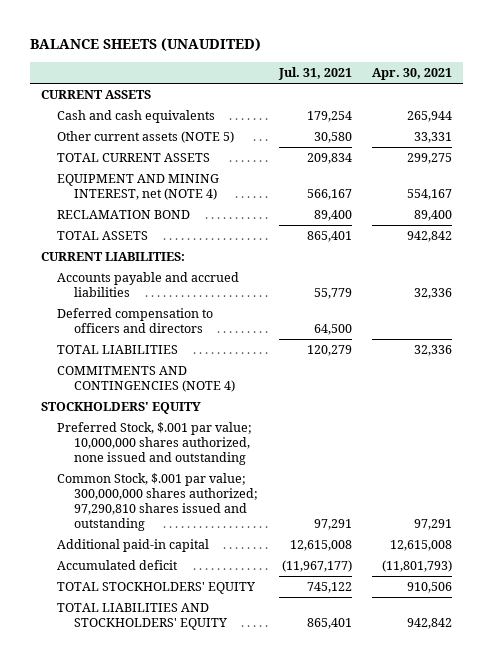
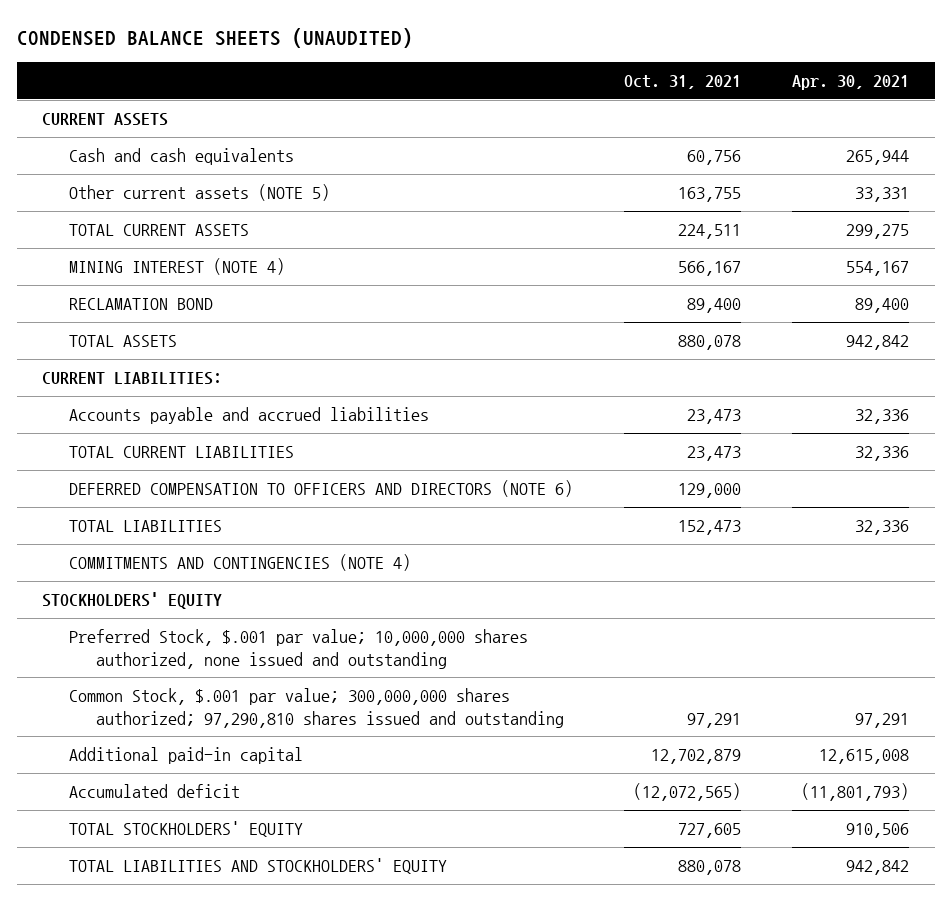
- BALANCE SHEETS (UNAUDITED)
+ CONDENSED BALANCE SHEETS (UNAUDITED)
- | Jul. 31, 2021 | Apr. 30, 2021
+ | Oct. 31, 2021 | Apr. 30, 2021
- EQUIPMENT AND MINING INTEREST, net (NOTE 4) | 566,167 | 554,167
+ MINING INTEREST (NOTE 4) | 566,167 | 554,167
- Deferred compensation to officers and directors | 64,500 |
+ TOTAL CURRENT LIABILITIES | 23,473 | 32,336
+ DEFERRED COMPENSATION TO OFFICERS AND DIRECTORS (NOTE 6) | 129,000 |

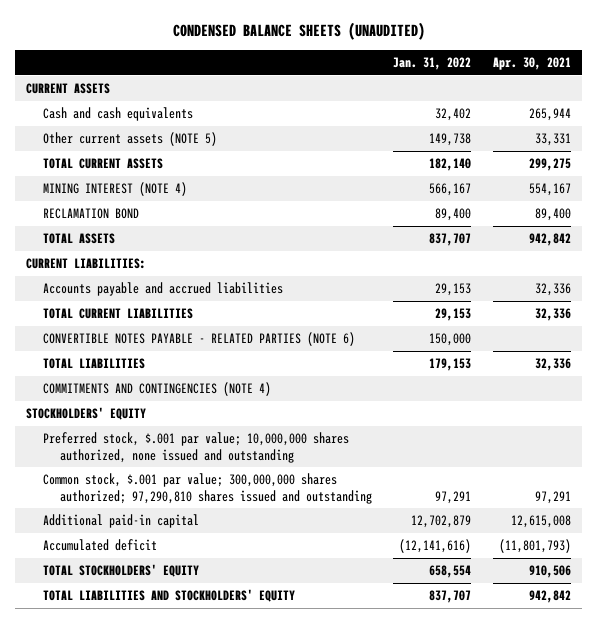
- | Oct. 31, 2021 | Apr. 30, 2021
+ | Jan. 31, 2022 | Apr. 30, 2021
- DEFERRED COMPENSATION TO OFFICERS AND DIRECTORS (NOTE 6) | 129,000 |
+ CONVERTIBLE NOTES PAYABLE - RELATED PARTIES (NOTE 6) | 150,000 |
- Preferred Stock, $.001 par value; 10,000,000 shares authorized, none issued and outstanding
- Common Stock, $.001 par value; 300,000,000 shares authorized; 97,290,810 shares issued and outstanding | 97,291 | 97,291
+ Preferred stock, $.001 par value; 10,000,000 shares authorized, none issued and outstanding
+ Common stock, $.001 par value; 300,000,000 shares authorized; 97,290,810 shares issued and outstanding | 97,291 | 97,291

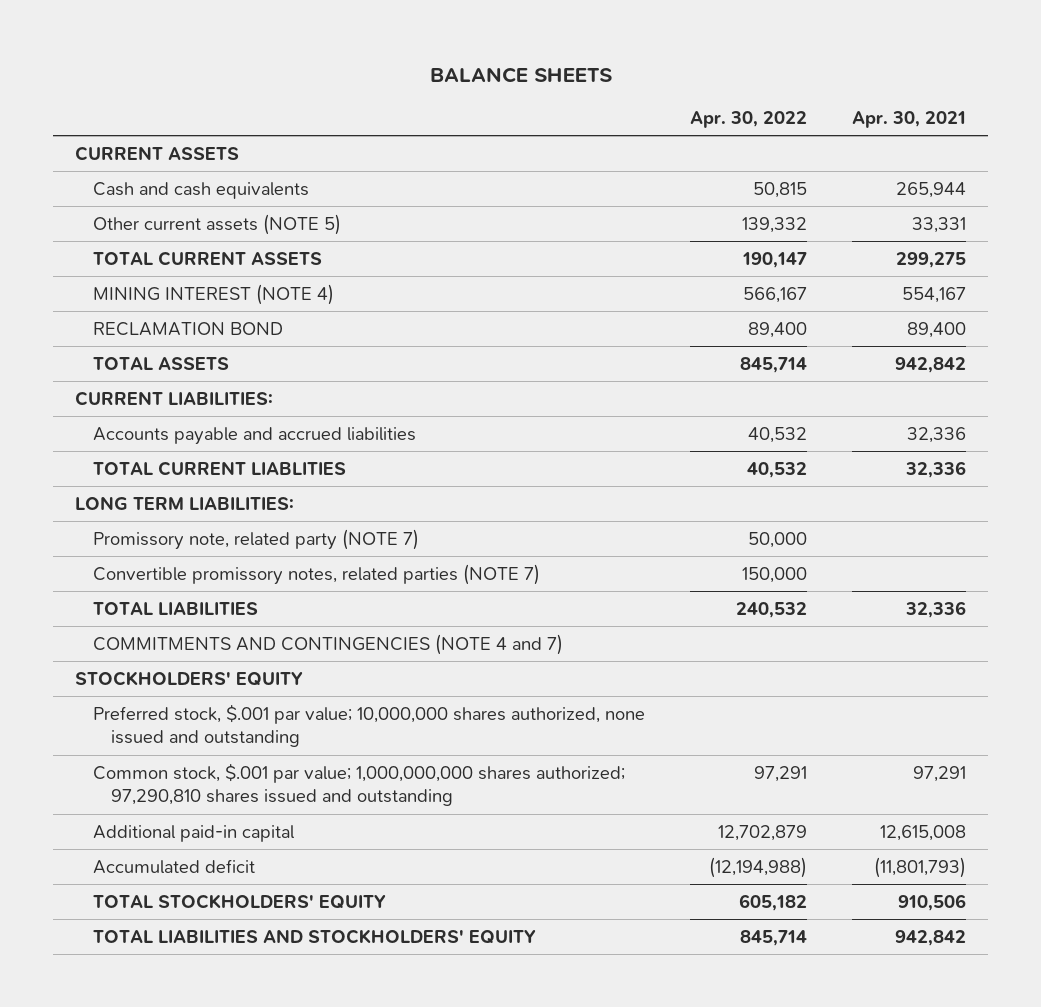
- CONDENSED BALANCE SHEETS (UNAUDITED)
+ BALANCE SHEETS
- | Jan. 31, 2022 | Apr. 30, 2021
+ | Apr. 30, 2022 | Apr. 30, 2021
- TOTAL CURRENT LIABILITIES | 29,153 | 32,336
- CONVERTIBLE NOTES PAYABLE - RELATED PARTIES (NOTE 6) | 150,000 |
+ TOTAL CURRENT LIABLITIES | 40,532 | 32,336
+ LONG TERM LIABILITIES:
+ Promissory note, related party (NOTE 7) | 50,000 |
+ Convertible promissory notes, related parties (NOTE 7) | 150,000 |
- COMMITMENTS AND CONTINGENCIES (NOTE 4)
+ COMMITMENTS AND CONTINGENCIES (NOTE 4 and 7)
- Common stock, $.001 par value; 300,000,000 shares authorized; 97,290,810 shares issued and outstanding | 97,291 | 97,291
+ Common stock, $.001 par value; 1,000,000,000 shares authorized; 97,290,810 shares issued and outstanding | 97,291 | 97,291

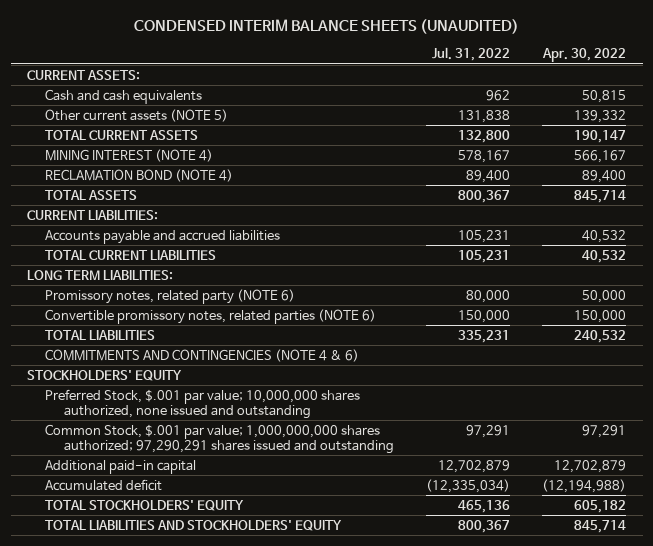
- BALANCE SHEETS
+ CONDENSED INTERIM BALANCE SHEETS (UNAUDITED)
- | Apr. 30, 2022 | Apr. 30, 2021
+ | Jul. 31, 2022 | Apr. 30, 2022
- CURRENT ASSETS
+ CURRENT ASSETS:
- RECLAMATION BOND | 89,400 | 89,400
+ RECLAMATION BOND (NOTE 4) | 89,400 | 89,400
- TOTAL CURRENT LIABLITIES | 40,532 | 32,336
+ TOTAL CURRENT LIABILITIES | 105,231 | 40,532
- Promissory note, related party (NOTE 7) | 50,000 |
- Convertible promissory notes, related parties (NOTE 7) | 150,000 |
+ Promissory notes, related party (NOTE 6) | 80,000 | 50,000
+ Convertible promissory notes, related parties (NOTE 6) | 150,000 | 150,000
- COMMITMENTS AND CONTINGENCIES (NOTE 4 and 7)
+ COMMITMENTS AND CONTINGENCIES (NOTE 4 & 6)
- Preferred stock, $.001 par value; 10,000,000 shares authorized, none issued and outstanding
- Common stock, $.001 par value; 1,000,000,000 shares authorized; 97,290,810 shares issued and outstanding | 97,291 | 97,291
+ Preferred Stock, $.001 par value; 10,000,000 shares authorized, none issued and outstanding
+ Common Stock, $.001 par value; 1,000,000,000 shares authorized; 97,290,291 shares issued and outstanding | 97,291 | 97,291

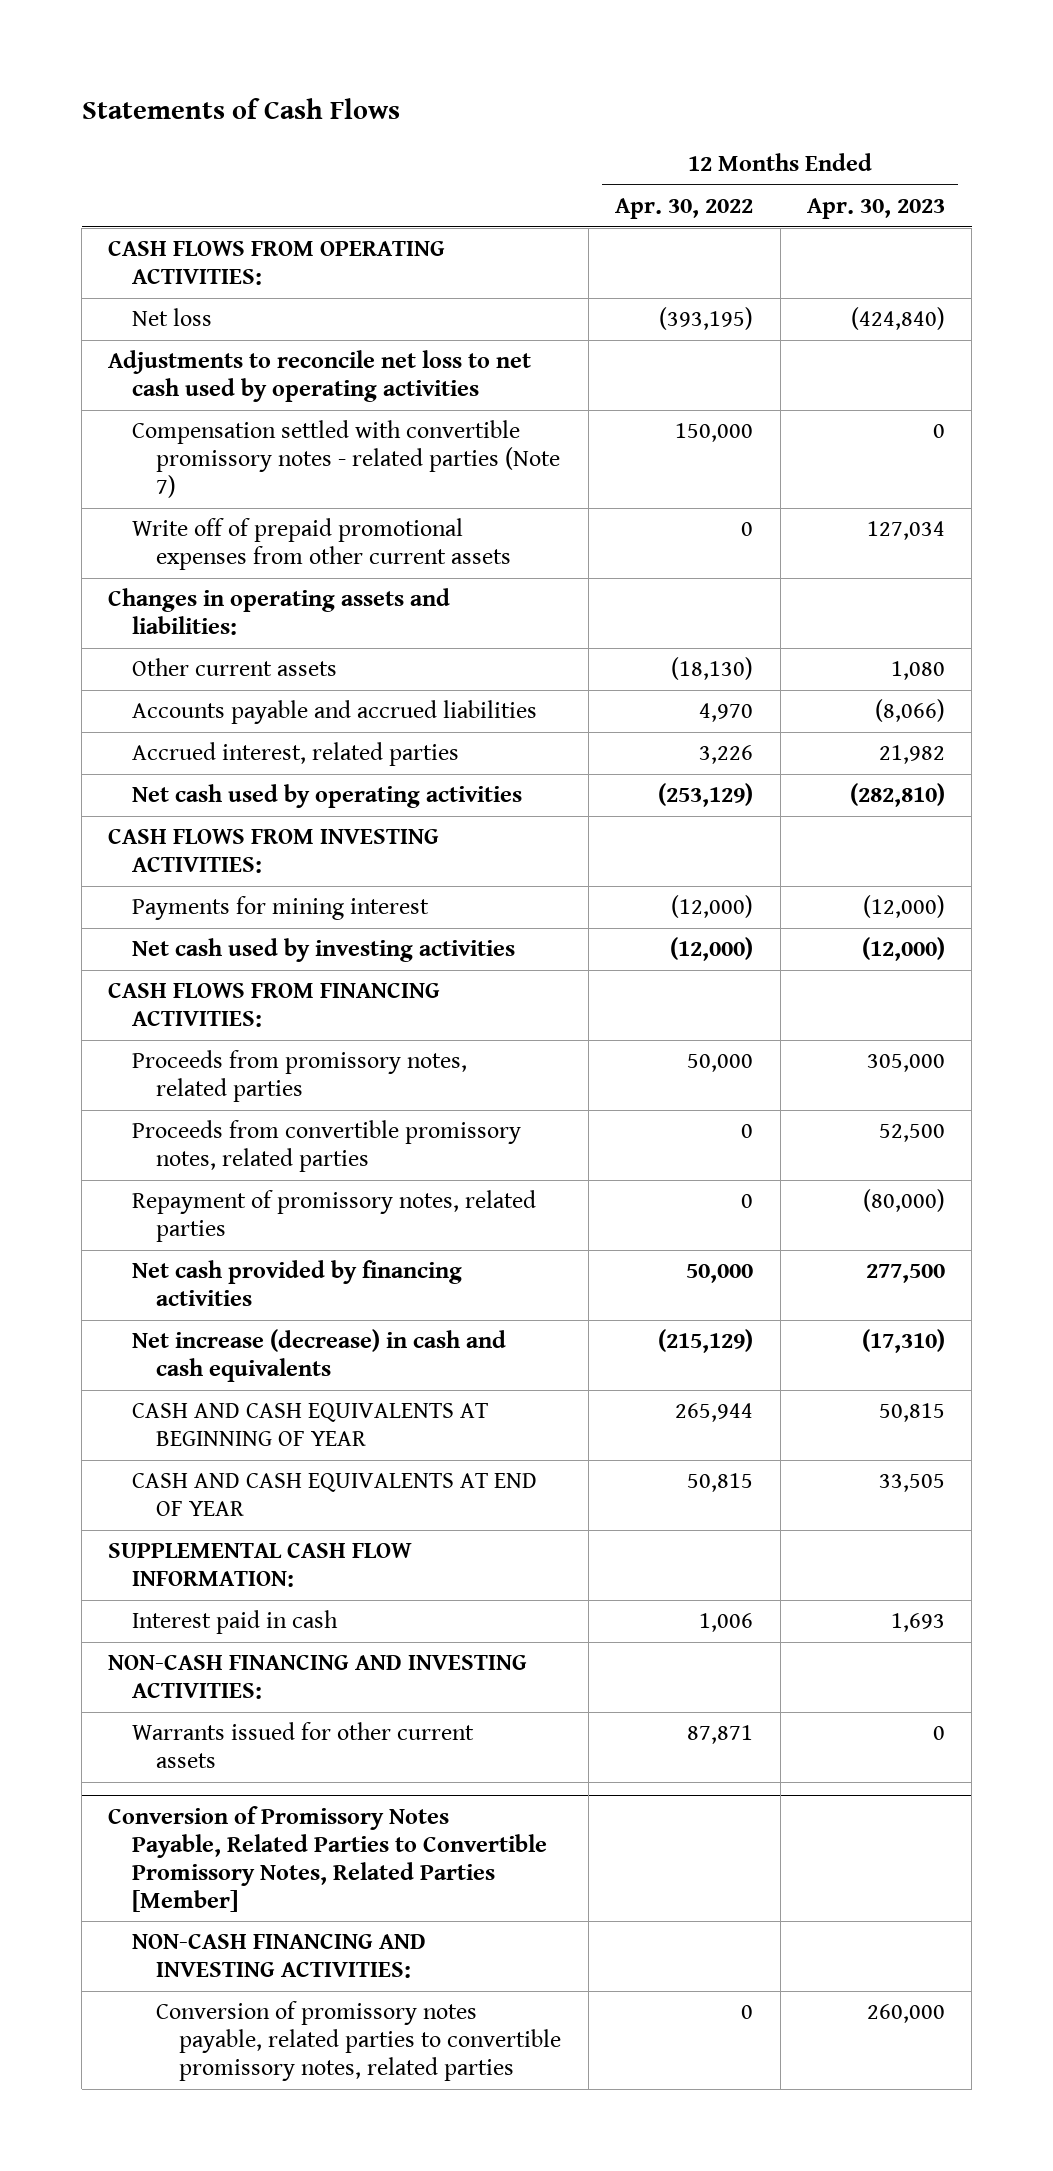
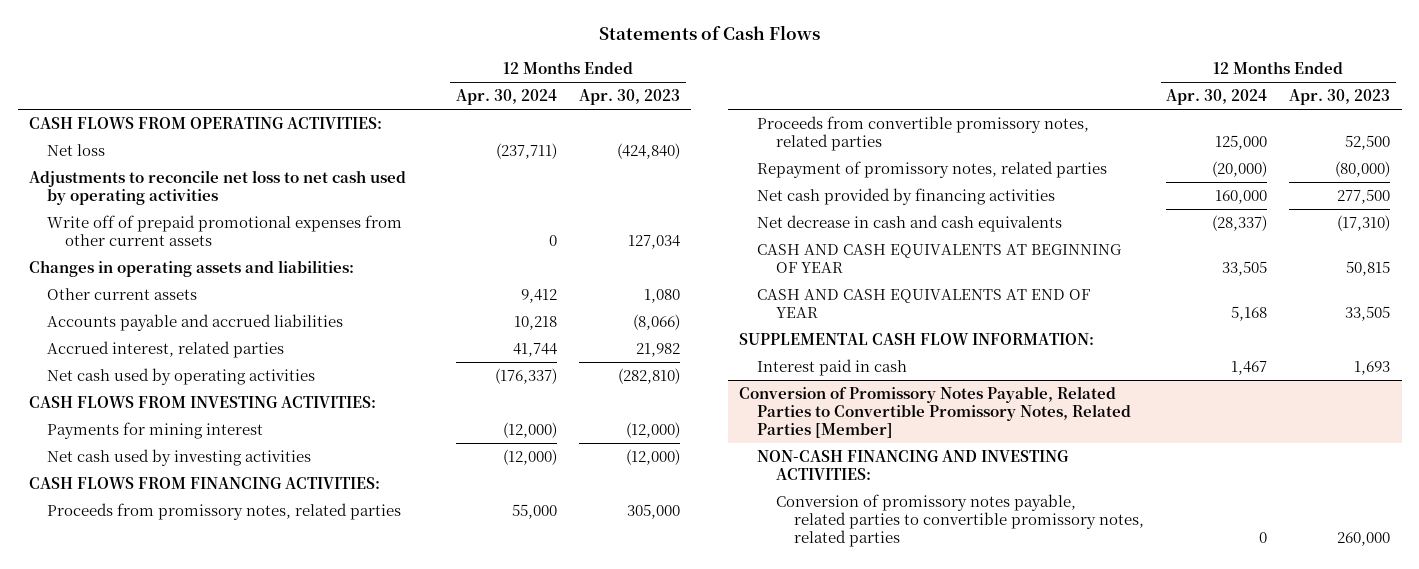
- | 12 Months Ended Apr. 30, 2022 | 12 Months Ended Apr. 30, 2023
+ | 12 Months Ended Apr. 30, 2024 | 12 Months Ended Apr. 30, 2023
- Compensation settled with convertible promissory notes - related parties (Note 7) | 150,000 | 0
- Net increase (decrease) in cash and cash equivalents | (215,129) | (17,310)
+ Net decrease in cash and cash equivalents | (28,337) | (17,310)
- NON-CASH FINANCING AND INVESTING ACTIVITIES:
- Warrants issued for other current assets | 87,871 | 0

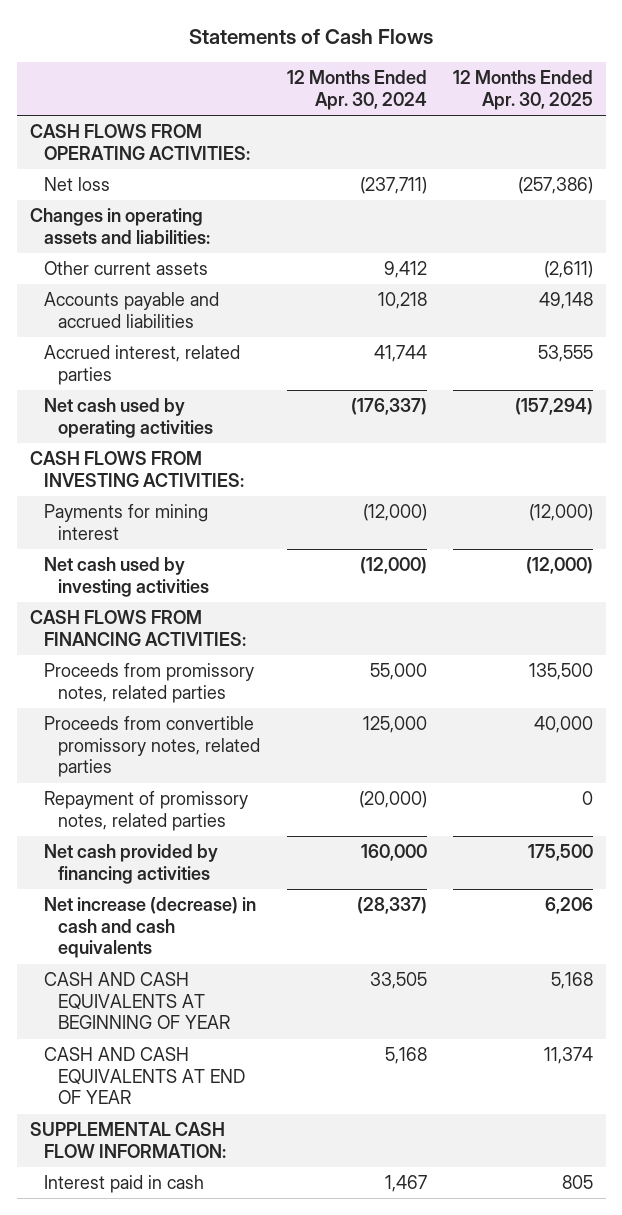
- | 12 Months Ended Apr. 30, 2024 | 12 Months Ended Apr. 30, 2023
+ | 12 Months Ended Apr. 30, 2024 | 12 Months Ended Apr. 30, 2025
- Adjustments to reconcile net loss to net cash used by operating activities
- Write off of prepaid promotional expenses from other current assets | 0 | 127,034
- Net decrease in cash and cash equivalents | (28,337) | (17,310)
+ Net increase (decrease) in cash and cash equivalents | (28,337) | 6,206
- Conversion of Promissory Notes Payable, Related Parties to Convertible Promissory Notes, Related Parties [Member]
- NON-CASH FINANCING AND INVESTING ACTIVITIES:
- Conversion of promissory notes payable, related parties to convertible promissory notes, related parties | 0 | 260,000

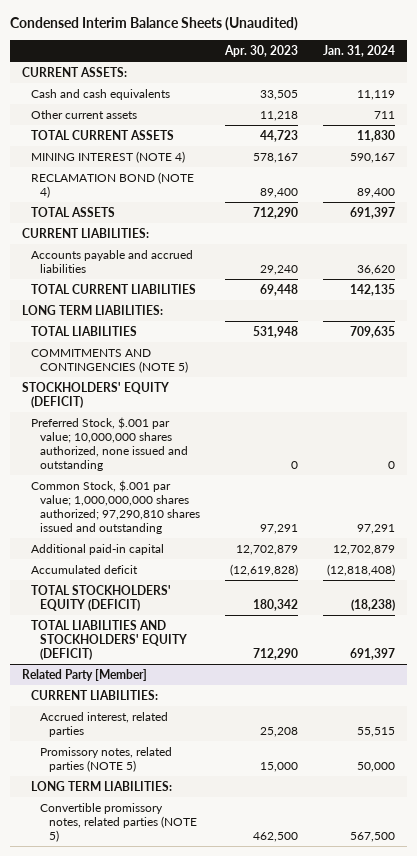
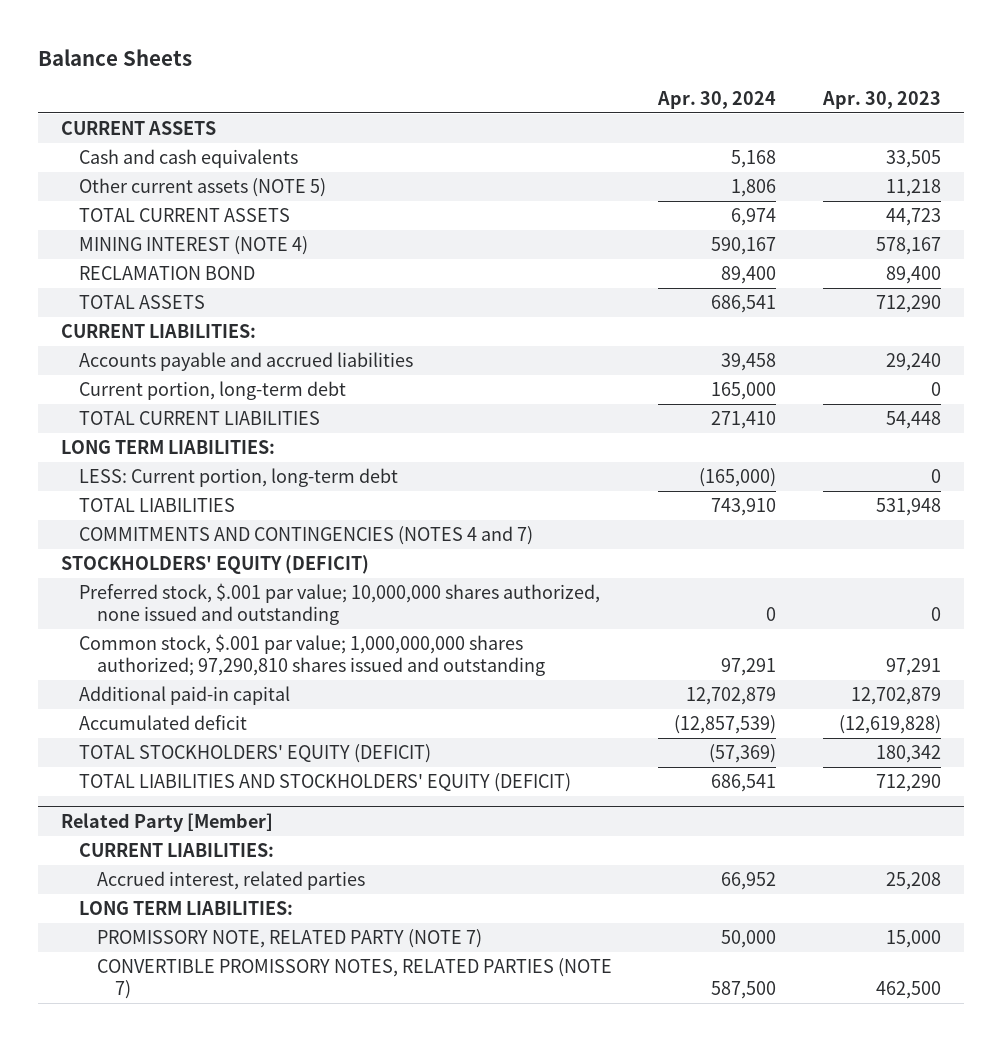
- Condensed Interim Balance Sheets (Unaudited)
+ Balance Sheets
- | Apr. 30, 2023 | Jan. 31, 2024
+ | Apr. 30, 2024 | Apr. 30, 2023
- CURRENT ASSETS:
+ CURRENT ASSETS
- Other current assets | 11,218 | 711
+ Other current assets (NOTE 5) | 1,806 | 11,218
- RECLAMATION BOND (NOTE 4) | 89,400 | 89,400
+ RECLAMATION BOND | 89,400 | 89,400
- TOTAL CURRENT LIABILITIES | 69,448 | 142,135
+ Current portion, long-term debt | 165,000 | 0
+ TOTAL CURRENT LIABILITIES | 271,410 | 54,448
+ LESS: Current portion, long-term debt | (165,000) | 0
- COMMITMENTS AND CONTINGENCIES (NOTE 5)
+ COMMITMENTS AND CONTINGENCIES (NOTES 4 and 7)
- Preferred Stock, $.001 par value; 10,000,000 shares authorized, none issued and outstanding | 0 | 0
- Common Stock, $.001 par value; 1,000,000,000 shares authorized; 97,290,810 shares issued and outstanding | 97,291 | 97,291
+ Preferred stock, $.001 par value; 10,000,000 shares authorized, none issued and outstanding | 0 | 0
+ Common stock, $.001 par value; 1,000,000,000 shares authorized; 97,290,810 shares issued and outstanding | 97,291 | 97,291
@ Related Party [Member]
- Promissory notes, related parties (NOTE 5) | 15,000 | 50,000
- Convertible promissory notes, related parties (NOTE 5) | 462,500 | 567,500
+ PROMISSORY NOTE, RELATED PARTY (NOTE 7) | 50,000 | 15,000
+ CONVERTIBLE PROMISSORY NOTES, RELATED PARTIES (NOTE 7) | 587,500 | 462,500

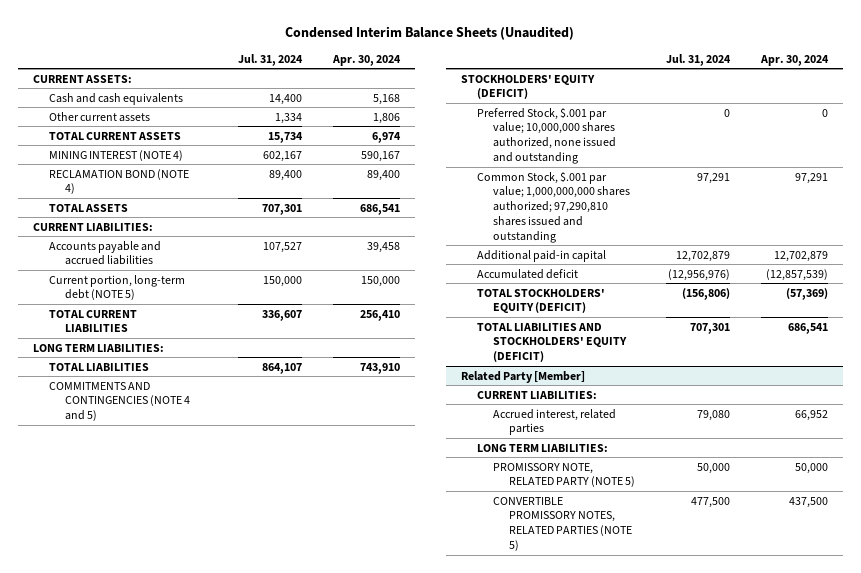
- Balance Sheets
+ Condensed Interim Balance Sheets (Unaudited)
- | Apr. 30, 2024 | Apr. 30, 2023
+ | Jul. 31, 2024 | Apr. 30, 2024
- CURRENT ASSETS
+ CURRENT ASSETS:
- Other current assets (NOTE 5) | 1,806 | 11,218
+ Other current assets | 1,334 | 1,806
- RECLAMATION BOND | 89,400 | 89,400
+ RECLAMATION BOND (NOTE 4) | 89,400 | 89,400
- Current portion, long-term debt | 165,000 | 0
- TOTAL CURRENT LIABILITIES | 271,410 | 54,448
+ Current portion, long-term debt (NOTE 5) | 150,000 | 150,000
+ TOTAL CURRENT LIABILITIES | 336,607 | 256,410
- LESS: Current portion, long-term debt | (165,000) | 0
- COMMITMENTS AND CONTINGENCIES (NOTES 4 and 7)
+ COMMITMENTS AND CONTINGENCIES (NOTE 4 and 5)
- Preferred stock, $.001 par value; 10,000,000 shares authorized, none issued and outstanding | 0 | 0
- Common stock, $.001 par value; 1,000,000,000 shares authorized; 97,290,810 shares issued and outstanding | 97,291 | 97,291
+ Preferred Stock, $.001 par value; 10,000,000 shares authorized, none issued and outstanding | 0 | 0
+ Common Stock, $.001 par value; 1,000,000,000 shares authorized; 97,290,810 shares issued and outstanding | 97,291 | 97,291
@ Related Party [Member]
- PROMISSORY NOTE, RELATED PARTY (NOTE 7) | 50,000 | 15,000
- CONVERTIBLE PROMISSORY NOTES, RELATED PARTIES (NOTE 7) | 587,500 | 462,500
+ PROMISSORY NOTE, RELATED PARTY (NOTE 5) | 50,000 | 50,000
+ CONVERTIBLE PROMISSORY NOTES, RELATED PARTIES (NOTE 5) | 477,500 | 437,500

